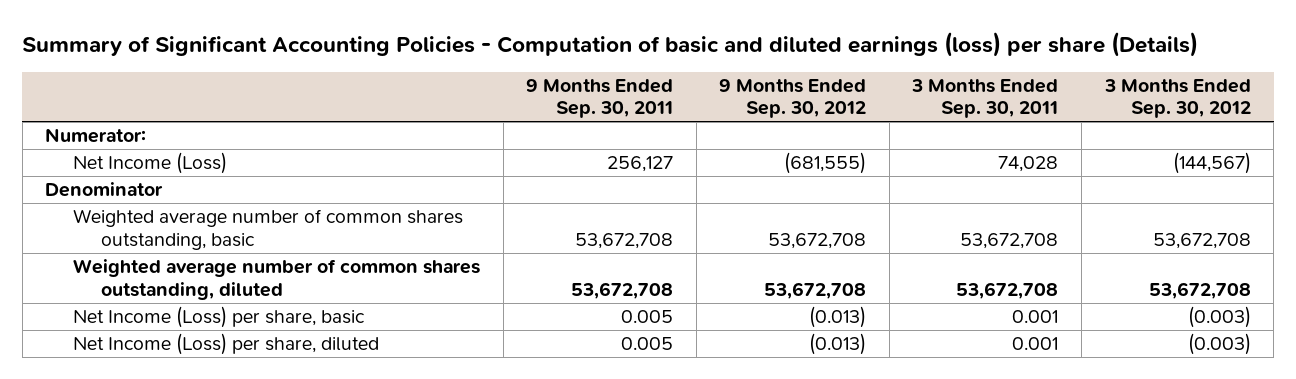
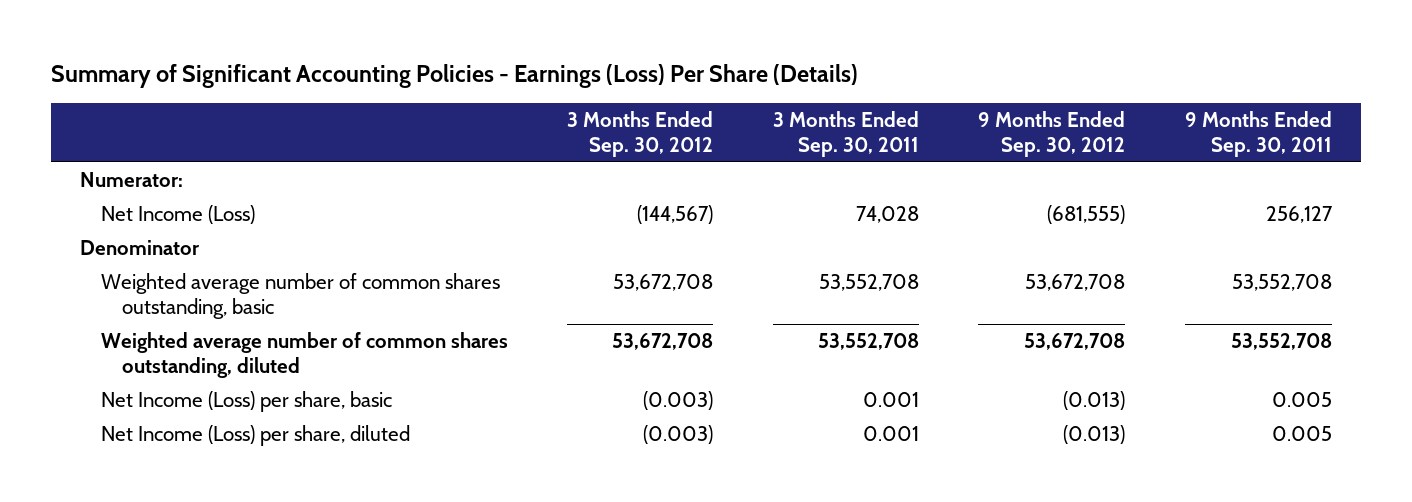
- Summary of Significant Accounting Policies - Computation of basic and diluted earnings (loss) per share (Details)
+ Summary of Significant Accounting Policies - Earnings (Loss) Per Share (Details)
- | 9 Months Ended Sep. 30, 2011 | 9 Months Ended Sep. 30, 2012 | 3 Months Ended Sep. 30, 2011 | 3 Months Ended Sep. 30, 2012
+ | 3 Months Ended Sep. 30, 2012 | 3 Months Ended Sep. 30, 2011 | 9 Months Ended Sep. 30, 2012 | 9 Months Ended Sep. 30, 2011
- Weighted average number of common shares outstanding, basic | 53,672,708 | 53,672,708 | 53,672,708 | 53,672,708
- Weighted average number of common shares outstanding, diluted | 53,672,708 | 53,672,708 | 53,672,708 | 53,672,708
+ Weighted average number of common shares outstanding, basic | 53,672,708 | 53,552,708 | 53,672,708 | 53,552,708
+ Weighted average number of common shares outstanding, diluted | 53,672,708 | 53,552,708 | 53,672,708 | 53,552,708

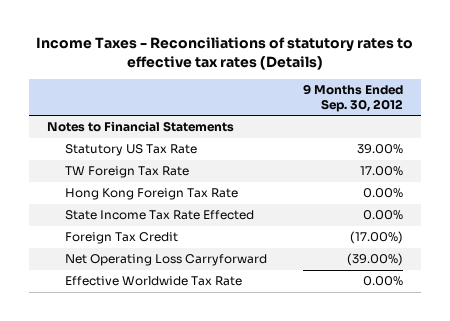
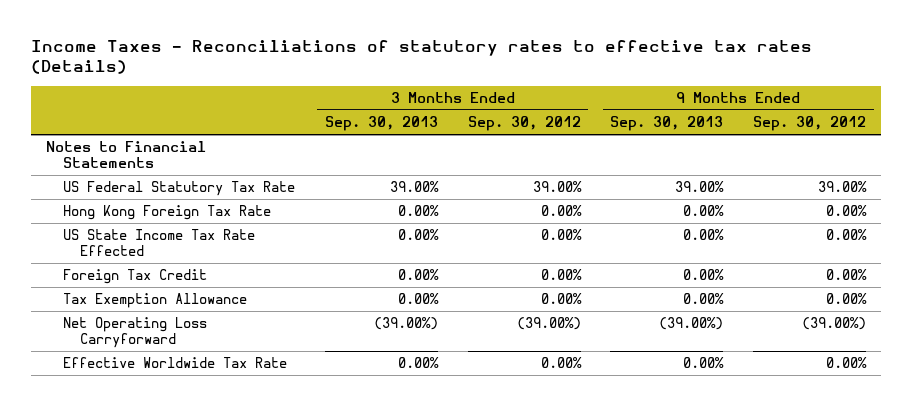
- | 9 Months Ended Sep. 30, 2012
+ | 3 Months Ended Sep. 30, 2013 | 3 Months Ended Sep. 30, 2012 | 9 Months Ended Sep. 30, 2013 | 9 Months Ended Sep. 30, 2012
- Statutory US Tax Rate | 39.00%
- TW Foreign Tax Rate | 17.00%
+ US Federal Statutory Tax Rate | 39.00% | 39.00% | 39.00% | 39.00%
- State Income Tax Rate Effected | 0.00%
- Foreign Tax Credit | (17.00%)
+ US State Income Tax Rate Effected | 0.00% | 0.00% | 0.00% | 0.00%
+ Foreign Tax Credit | 0.00% | 0.00% | 0.00% | 0.00%
+ Tax Exemption Allowance | 0.00% | 0.00% | 0.00% | 0.00%

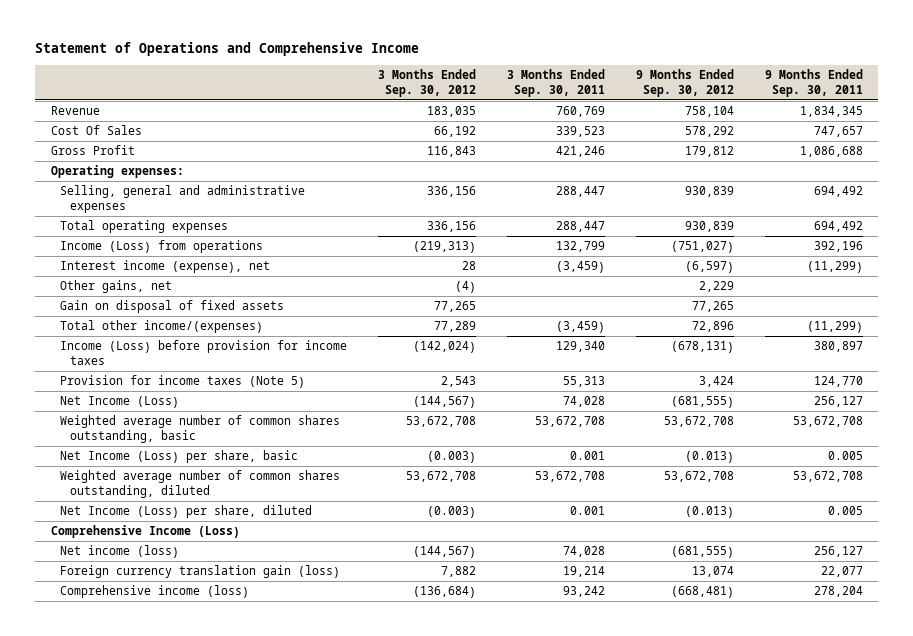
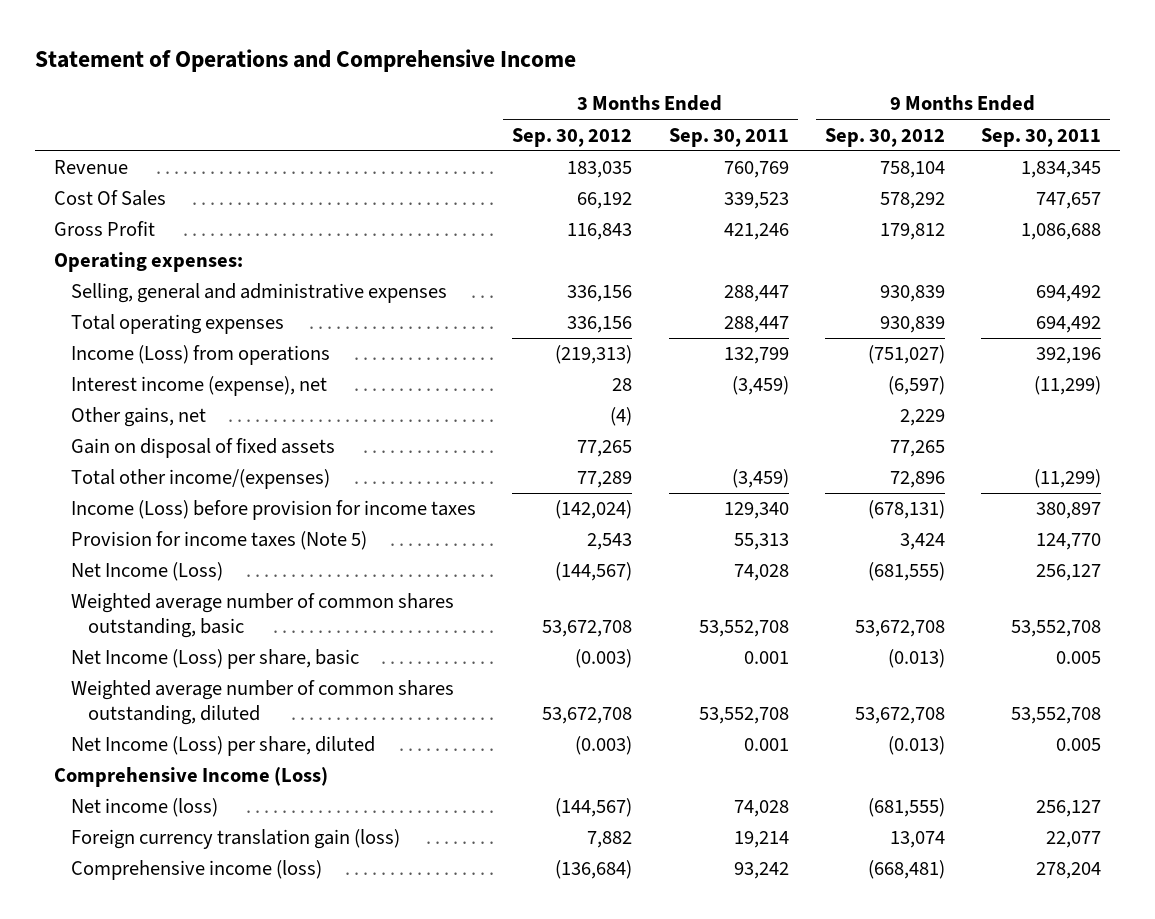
- Weighted average number of common shares outstanding, basic | 53,672,708 | 53,672,708 | 53,672,708 | 53,672,708
+ Weighted average number of common shares outstanding, basic | 53,672,708 | 53,552,708 | 53,672,708 | 53,552,708
- Weighted average number of common shares outstanding, diluted | 53,672,708 | 53,672,708 | 53,672,708 | 53,672,708
+ Weighted average number of common shares outstanding, diluted | 53,672,708 | 53,552,708 | 53,672,708 | 53,552,708

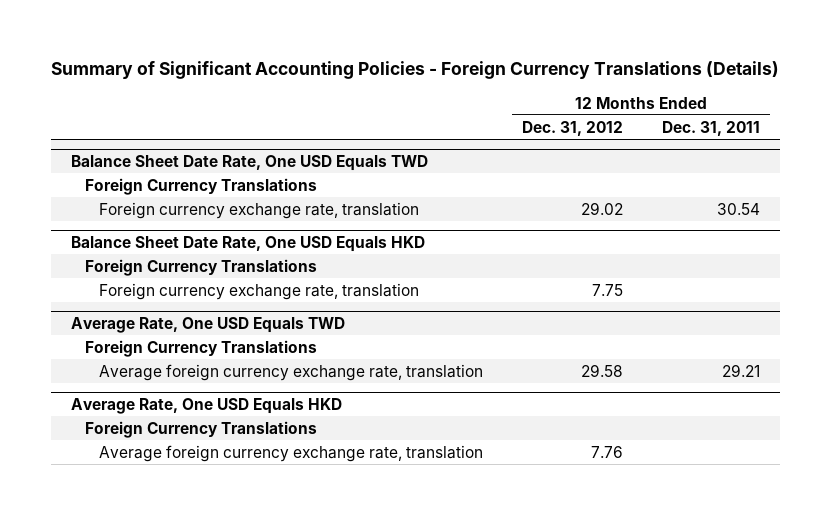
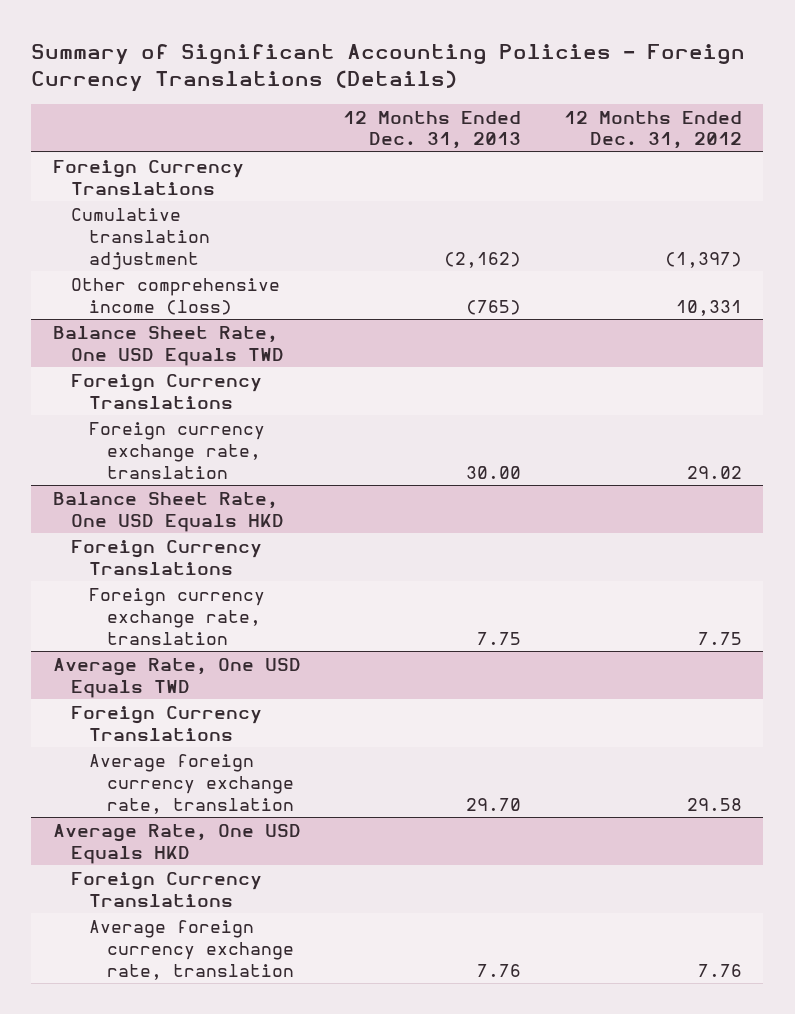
- | 12 Months Ended Dec. 31, 2012 | 12 Months Ended Dec. 31, 2011
+ | 12 Months Ended Dec. 31, 2013 | 12 Months Ended Dec. 31, 2012
- Balance Sheet Date Rate, One USD Equals TWD
+ Cumulative translation adjustment | (2,162) | (1,397)
+ Other comprehensive income (loss) | (765) | 10,331
+ Balance Sheet Rate, One USD Equals TWD
+ Foreign Currency Translations
- Balance Sheet Date Rate, One USD Equals HKD
+ Balance Sheet Rate, One USD Equals HKD

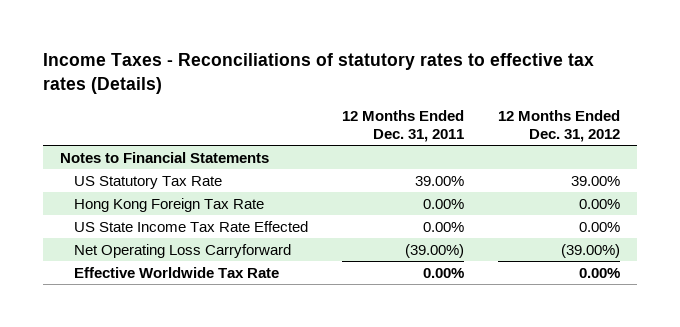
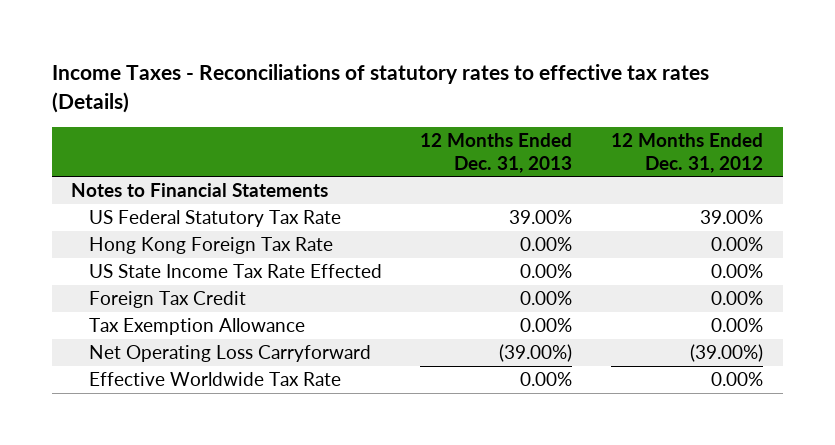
- | 12 Months Ended Dec. 31, 2011 | 12 Months Ended Dec. 31, 2012
+ | 12 Months Ended Dec. 31, 2013 | 12 Months Ended Dec. 31, 2012
- US Statutory Tax Rate | 39.00% | 39.00%
+ US Federal Statutory Tax Rate | 39.00% | 39.00%
+ Foreign Tax Credit | 0.00% | 0.00%
+ Tax Exemption Allowance | 0.00% | 0.00%

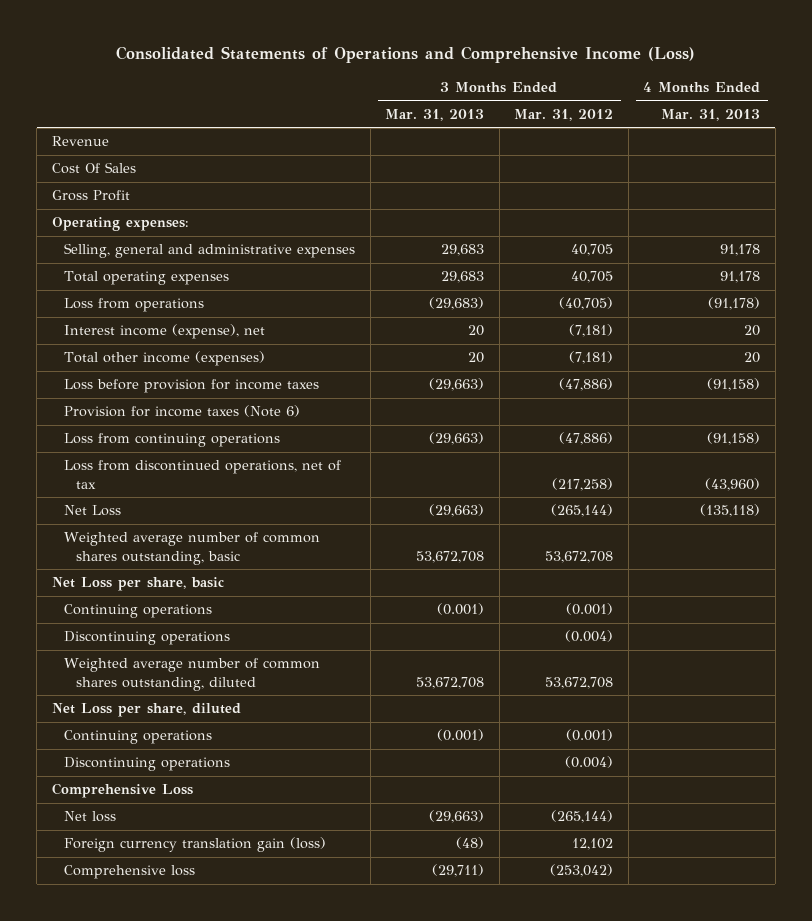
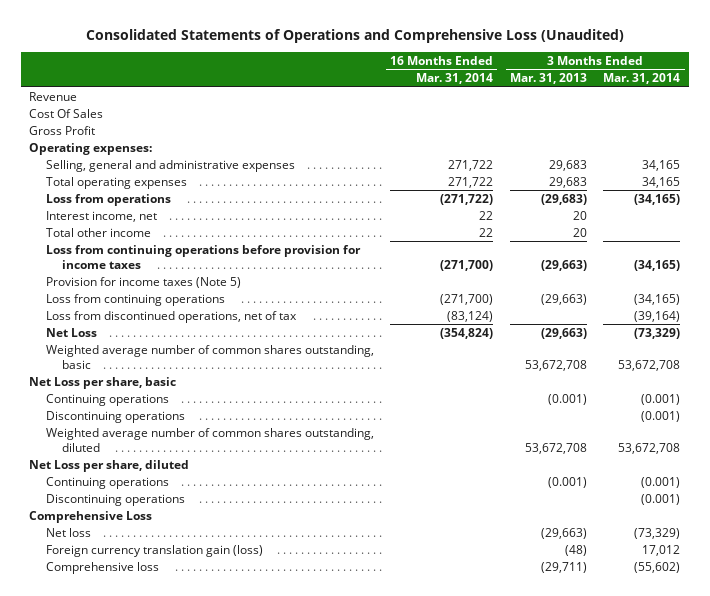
- Consolidated Statements of Operations and Comprehensive Income (Loss)
+ Consolidated Statements of Operations and Comprehensive Loss (Unaudited)
- | 3 Months Ended Mar. 31, 2013 | 3 Months Ended Mar. 31, 2012 | 4 Months Ended Mar. 31, 2013
+ | 16 Months Ended Mar. 31, 2014 | 3 Months Ended Mar. 31, 2013 | 3 Months Ended Mar. 31, 2014
- Interest income (expense), net | 20 | (7,181) | 20
- Total other income (expenses) | 20 | (7,181) | 20
- Loss before provision for income taxes | (29,663) | (47,886) | (91,158)
- Provision for income taxes (Note 6)
+ Interest income, net | 22 | 20 |
+ Total other income | 22 | 20 |
+ Loss from continuing operations before provision for income taxes | (271,700) | (29,663) | (34,165)
+ Provision for income taxes (Note 5)

